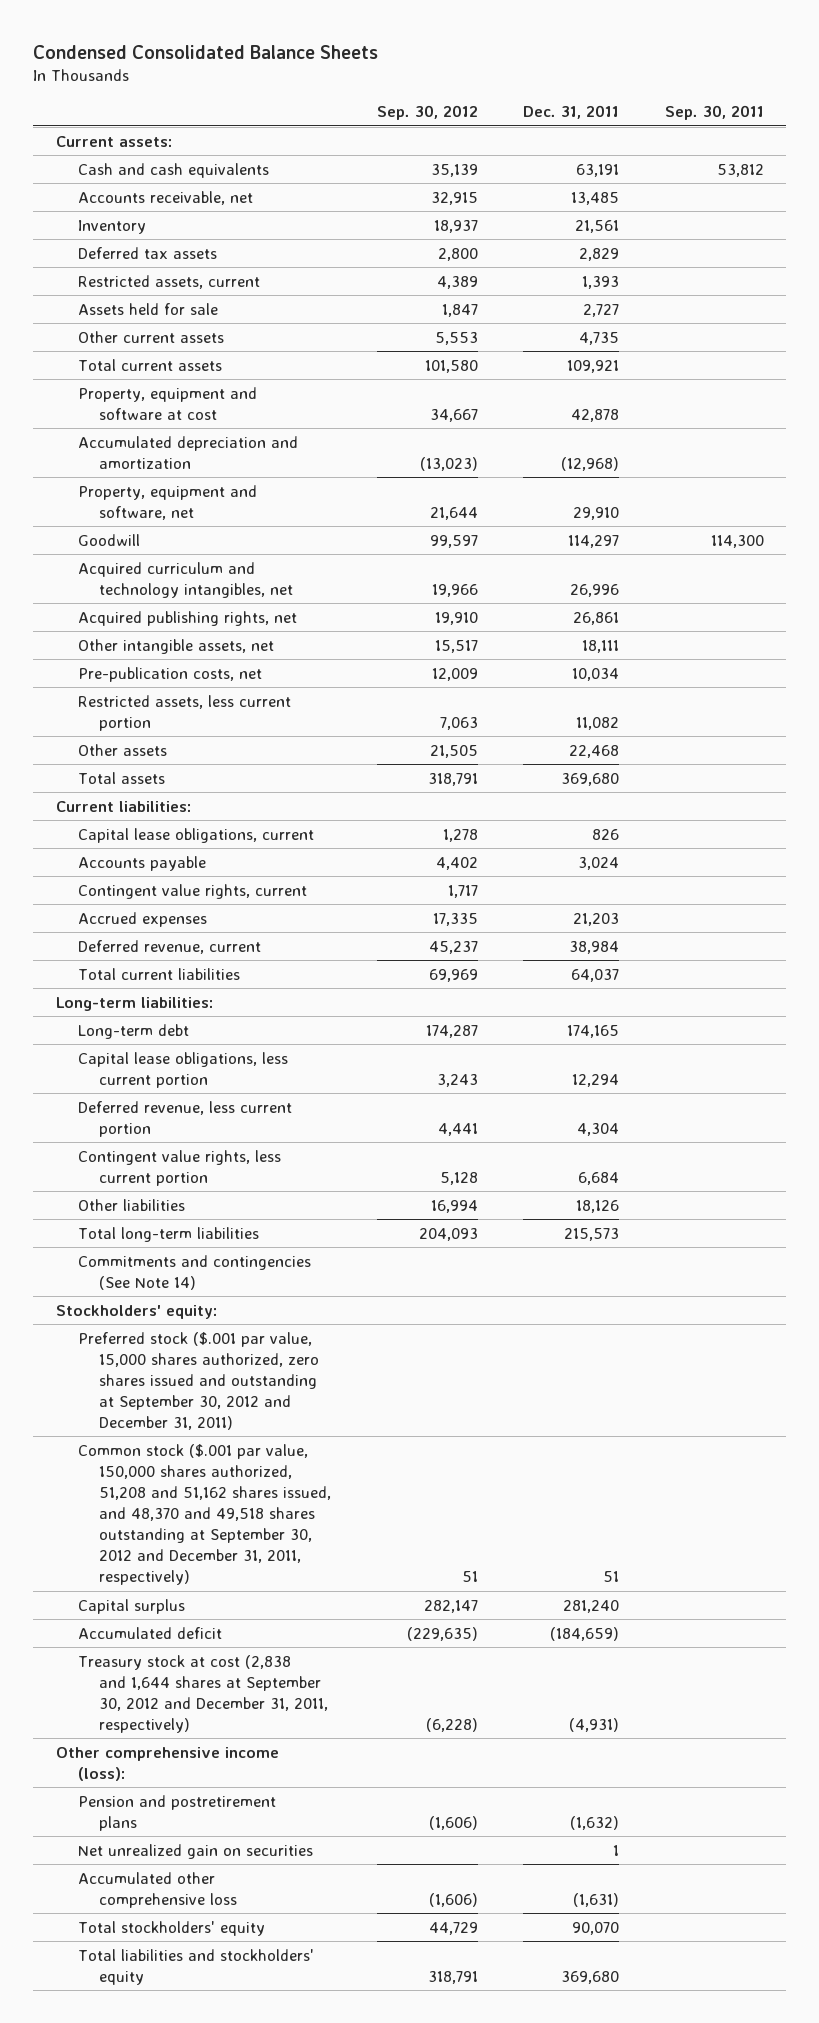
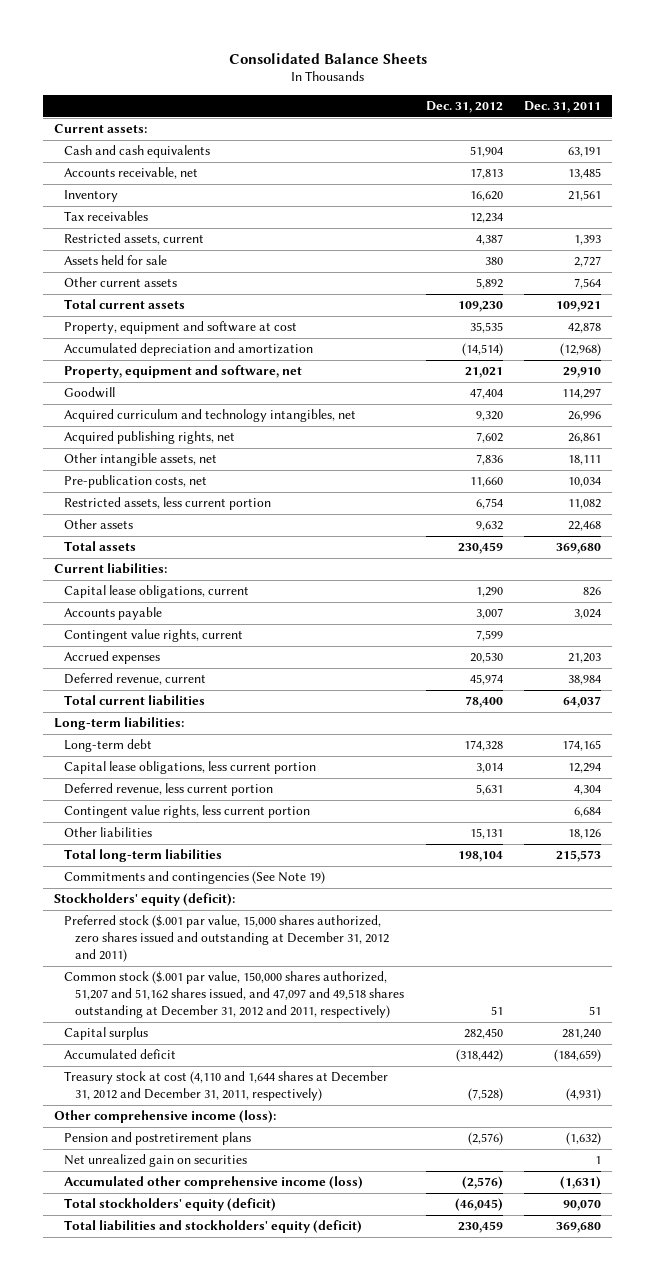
- Condensed Consolidated Balance Sheets
+ Consolidated Balance Sheets
- | Sep. 30, 2012 | Dec. 31, 2011 | Sep. 30, 2011
+ | Dec. 31, 2012 | Dec. 31, 2011
- Deferred tax assets | 2,800 | 2,829 |
+ Tax receivables | 12,234 |
- Other current assets | 5,553 | 4,735 |
+ Other current assets | 5,892 | 7,564
- Commitments and contingencies (See Note 14)
- Stockholders' equity:
- Preferred stock ($.001 par value, 15,000 shares authorized, zero shares issued and outstanding at September 30, 2012 and December 31, 2011)
- Common stock ($.001 par value, 150,000 shares authorized, 51,208 and 51,162 shares issued, and 48,370 and 49,518 shares outstanding at September 30, 2012 and December 31, 2011, respectively) | 51 | 51 |
+ Commitments and contingencies (See Note 19)
+ Stockholders' equity (deficit):
+ Preferred stock ($.001 par value, 15,000 shares authorized, zero shares issued and outstanding at December 31, 2012 and 2011)
+ Common stock ($.001 par value, 150,000 shares authorized, 51,207 and 51,162 shares issued, and 47,097 and 49,518 shares outstanding at December 31, 2012 and 2011, respectively) | 51 | 51
- Treasury stock at cost (2,838 and 1,644 shares at September 30, 2012 and December 31, 2011, respectively) | (6,228) | (4,931) |
+ Treasury stock at cost (4,110 and 1,644 shares at December 31, 2012 and December 31, 2011, respectively) | (7,528) | (4,931)
- Accumulated other comprehensive loss | (1,606) | (1,631) |
- Total stockholders' equity | 44,729 | 90,070 |
- Total liabilities and stockholders' equity | 318,791 | 369,680 |
+ Accumulated other comprehensive income (loss) | (2,576) | (1,631)
+ Total stockholders' equity (deficit) | (46,045) | 90,070
+ Total liabilities and stockholders' equity (deficit) | 230,459 | 369,680

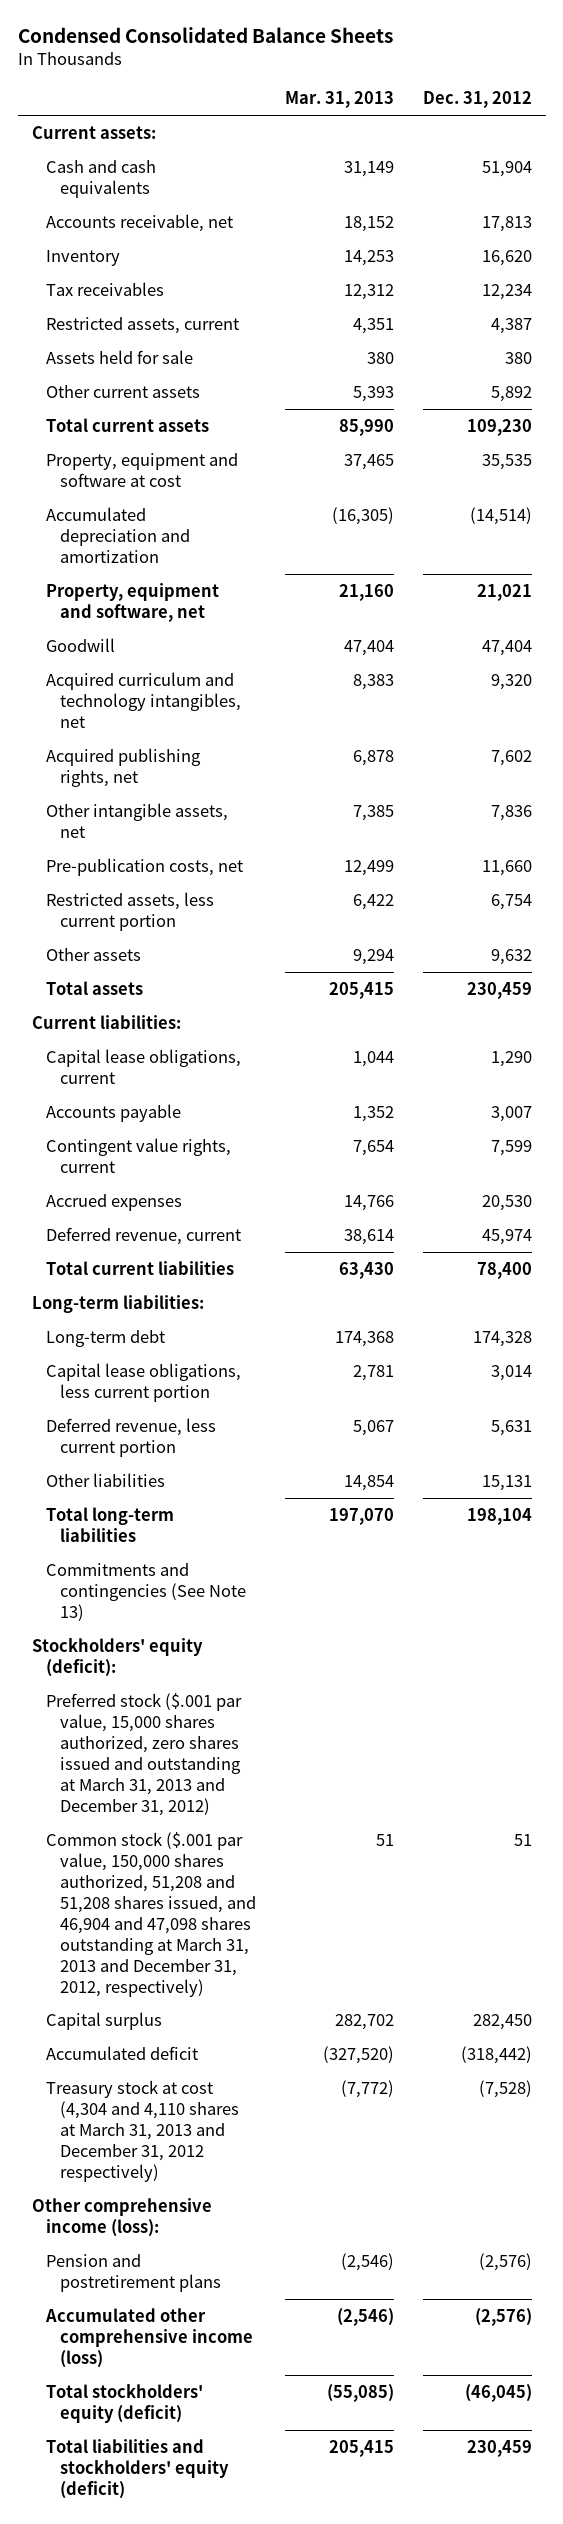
- Consolidated Balance Sheets
+ Condensed Consolidated Balance Sheets
- | Dec. 31, 2012 | Dec. 31, 2011
+ | Mar. 31, 2013 | Dec. 31, 2012
- Contingent value rights, less current portion | | 6,684
- Commitments and contingencies (See Note 19)
+ Commitments and contingencies (See Note 13)
- Preferred stock ($.001 par value, 15,000 shares authorized, zero shares issued and outstanding at December 31, 2012 and 2011)
- Common stock ($.001 par value, 150,000 shares authorized, 51,207 and 51,162 shares issued, and 47,097 and 49,518 shares outstanding at December 31, 2012 and 2011, respectively) | 51 | 51
+ Preferred stock ($.001 par value, 15,000 shares authorized, zero shares issued and outstanding at March 31, 2013 and December 31, 2012)
+ Common stock ($.001 par value, 150,000 shares authorized, 51,208 and 51,208 shares issued, and 46,904 and 47,098 shares outstanding at March 31, 2013 and December 31, 2012, respectively) | 51 | 51
- Treasury stock at cost (4,110 and 1,644 shares at December 31, 2012 and December 31, 2011, respectively) | (7,528) | (4,931)
+ Treasury stock at cost (4,304 and 4,110 shares at March 31, 2013 and December 31, 2012 respectively) | (7,772) | (7,528)
- Net unrealized gain on securities | | 1

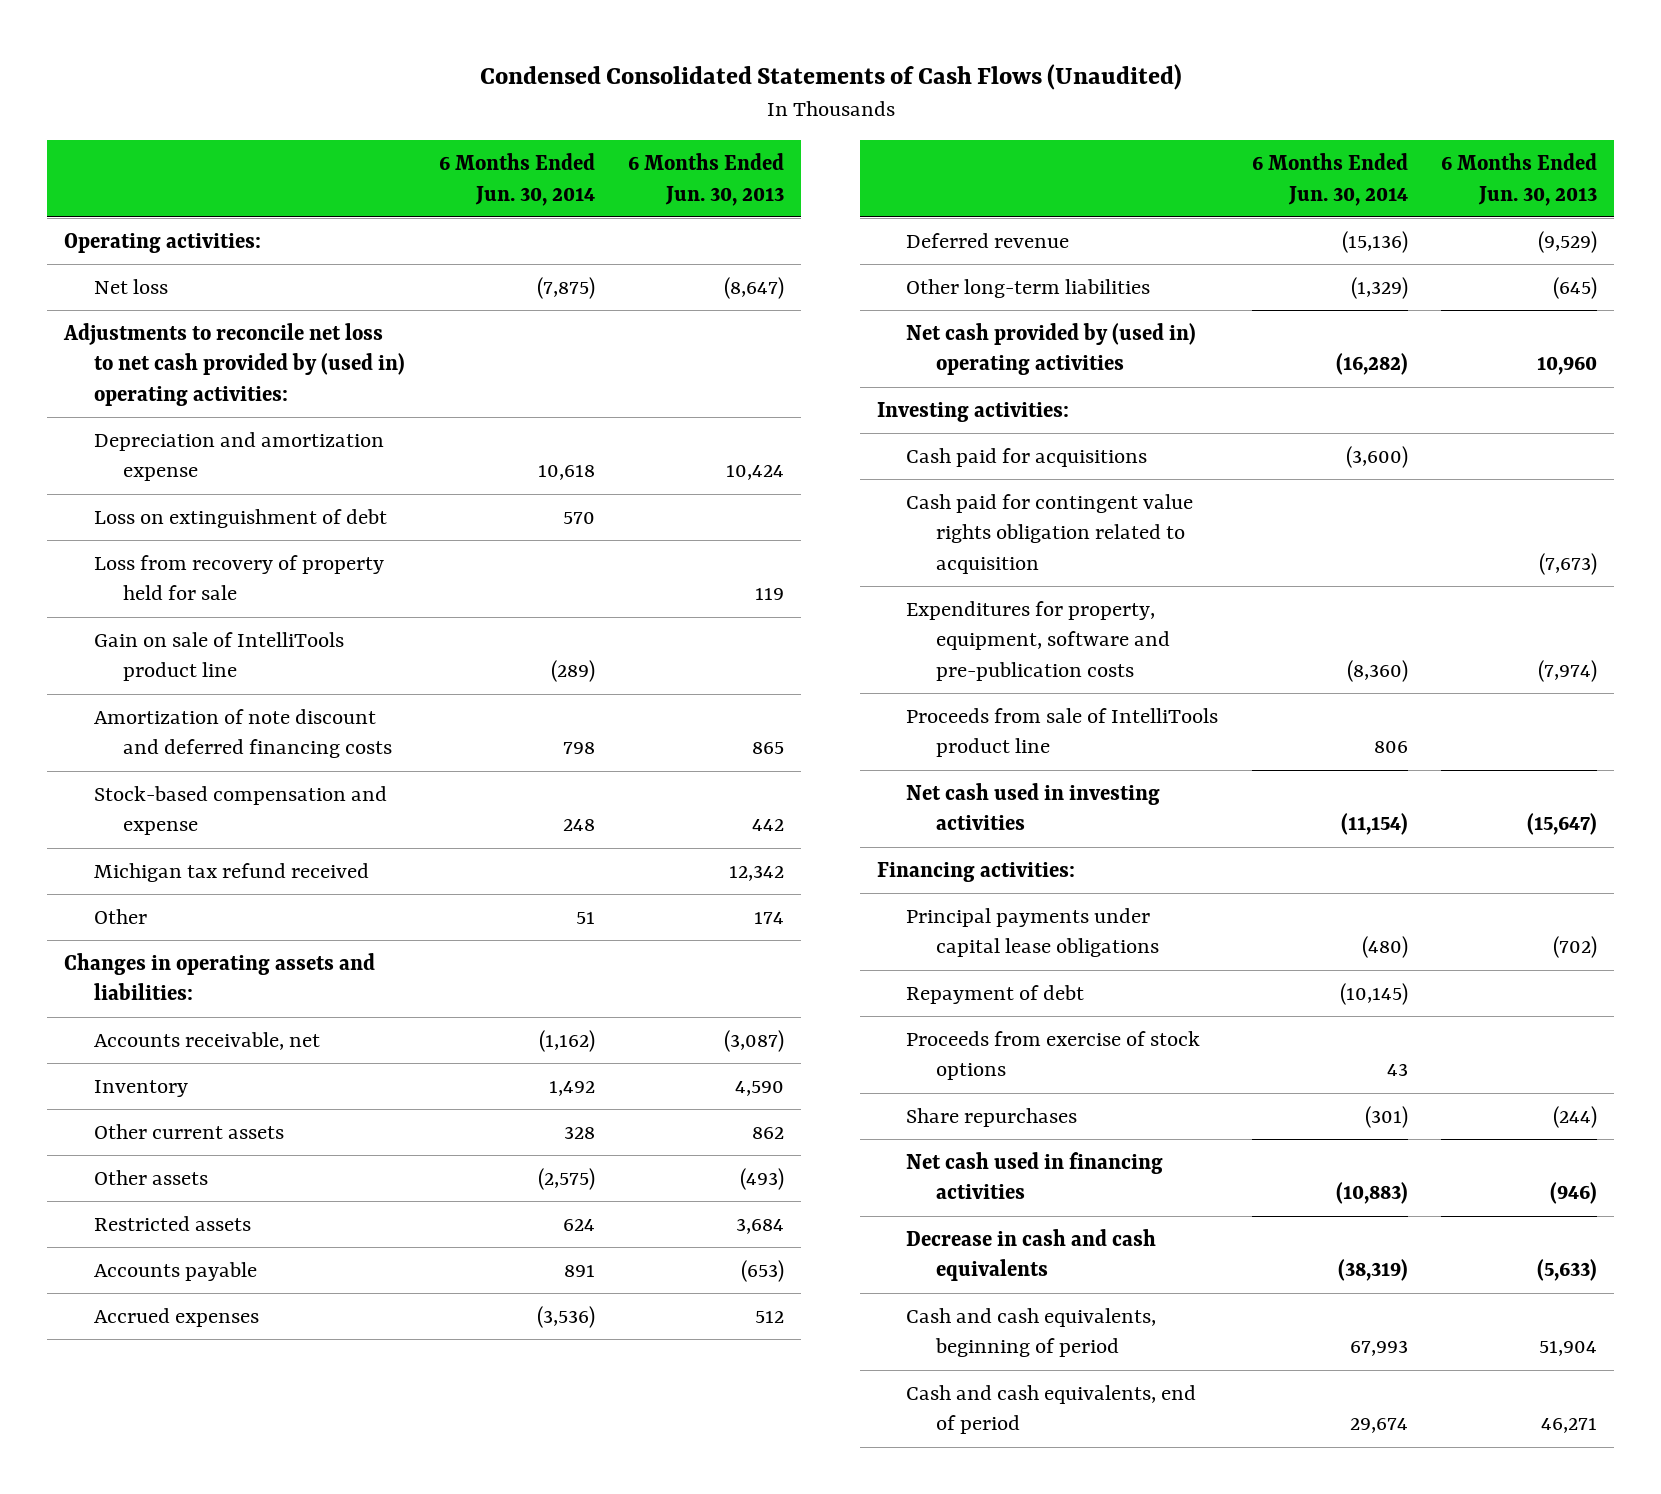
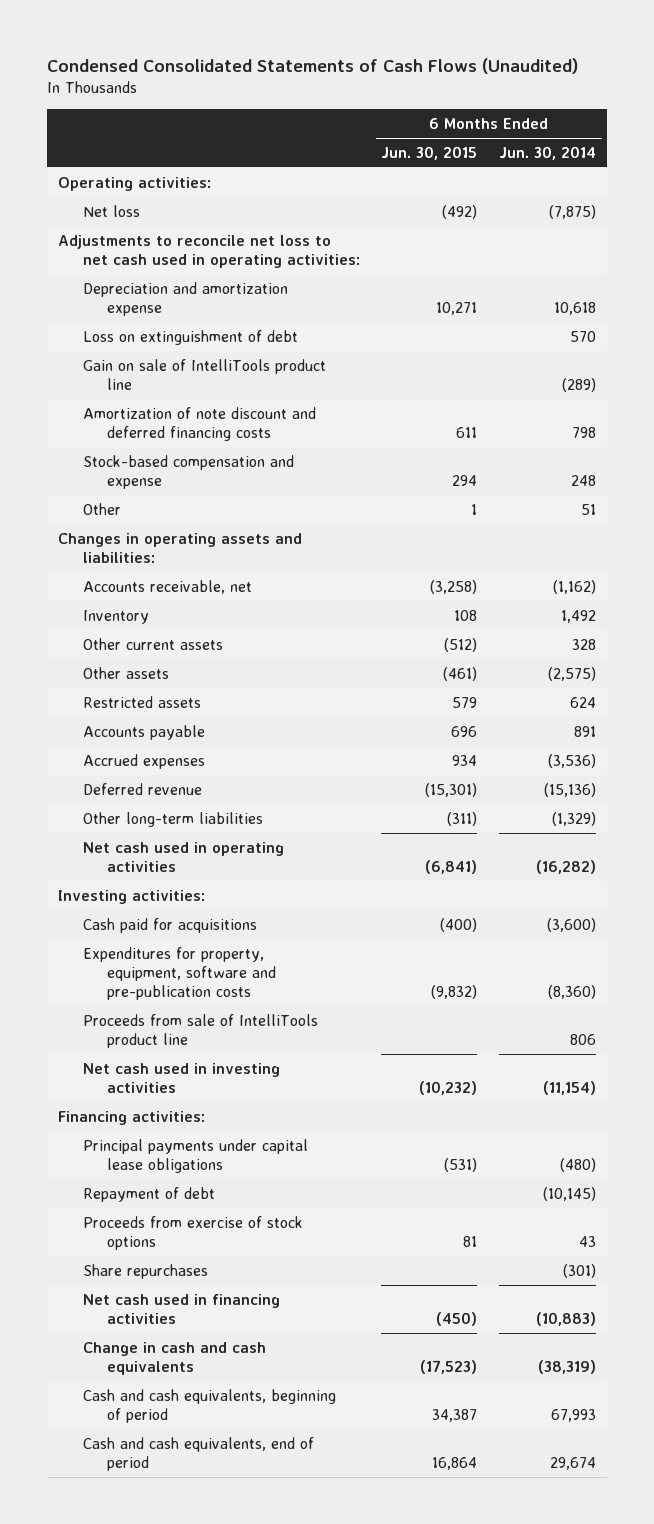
- | 6 Months Ended Jun. 30, 2014 | 6 Months Ended Jun. 30, 2013
+ | 6 Months Ended Jun. 30, 2015 | 6 Months Ended Jun. 30, 2014
- Adjustments to reconcile net loss to net cash provided by (used in) operating activities:
+ Adjustments to reconcile net loss to net cash used in operating activities:
- Loss from recovery of property held for sale | | 119
- Michigan tax refund received | | 12,342
- Net cash provided by (used in) operating activities | (16,282) | 10,960
+ Net cash used in operating activities | (6,841) | (16,282)
- Cash paid for contingent value rights obligation related to acquisition | | (7,673)
- Decrease in cash and cash equivalents | (38,319) | (5,633)
+ Change in cash and cash equivalents | (17,523) | (38,319)

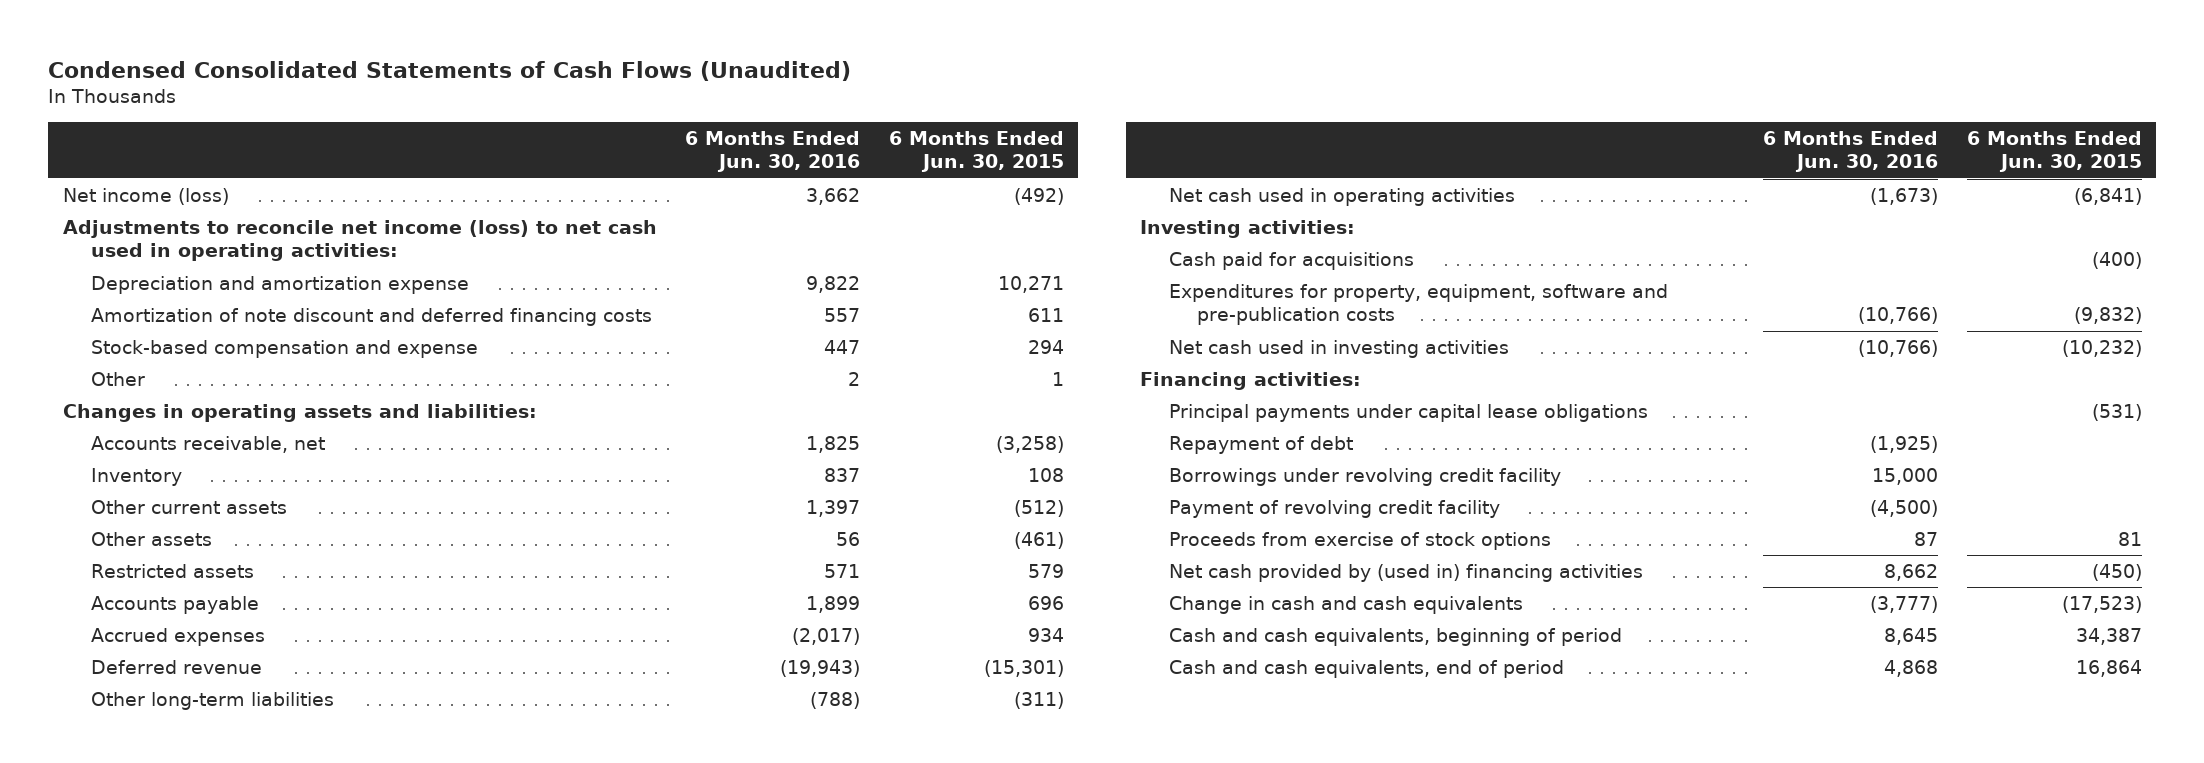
- | 6 Months Ended Jun. 30, 2015 | 6 Months Ended Jun. 30, 2014
+ | 6 Months Ended Jun. 30, 2016 | 6 Months Ended Jun. 30, 2015
- Operating activities:
- Net loss | (492) | (7,875)
- Adjustments to reconcile net loss to net cash used in operating activities:
+ Net income (loss) | 3,662 | (492)
+ Adjustments to reconcile net income (loss) to net cash used in operating activities:
- Loss on extinguishment of debt | | 570
- Gain on sale of IntelliTools product line | | (289)
- Proceeds from sale of IntelliTools product line | | 806
+ Borrowings under revolving credit facility | 15,000 |
+ Payment of revolving credit facility | (4,500) |
- Share repurchases | | (301)
- Net cash used in financing activities | (450) | (10,883)
+ Net cash provided by (used in) financing activities | 8,662 | (450)

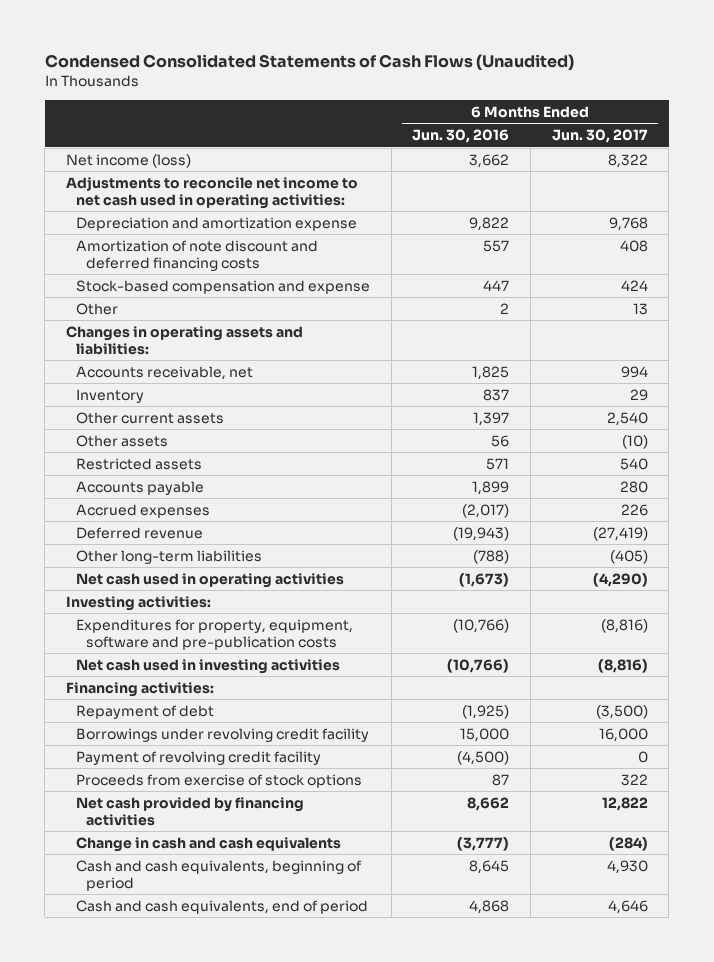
- | 6 Months Ended Jun. 30, 2016 | 6 Months Ended Jun. 30, 2015
+ | 6 Months Ended Jun. 30, 2016 | 6 Months Ended Jun. 30, 2017
- Adjustments to reconcile net income (loss) to net cash used in operating activities:
+ Adjustments to reconcile net income to net cash used in operating activities:
- Cash paid for acquisitions | | (400)
- Principal payments under capital lease obligations | | (531)
- Net cash provided by (used in) financing activities | 8,662 | (450)
+ Net cash provided by financing activities | 8,662 | 12,822

